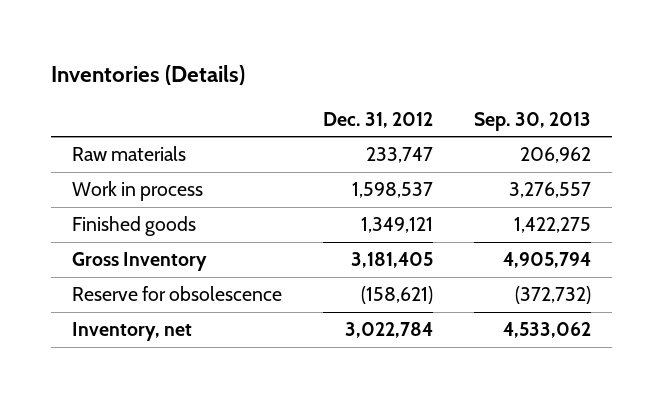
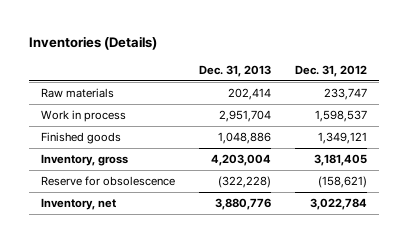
- | Dec. 31, 2012 | Sep. 30, 2013
+ | Dec. 31, 2013 | Dec. 31, 2012
- Gross Inventory | 3,181,405 | 4,905,794
+ Inventory, gross | 4,203,004 | 3,181,405

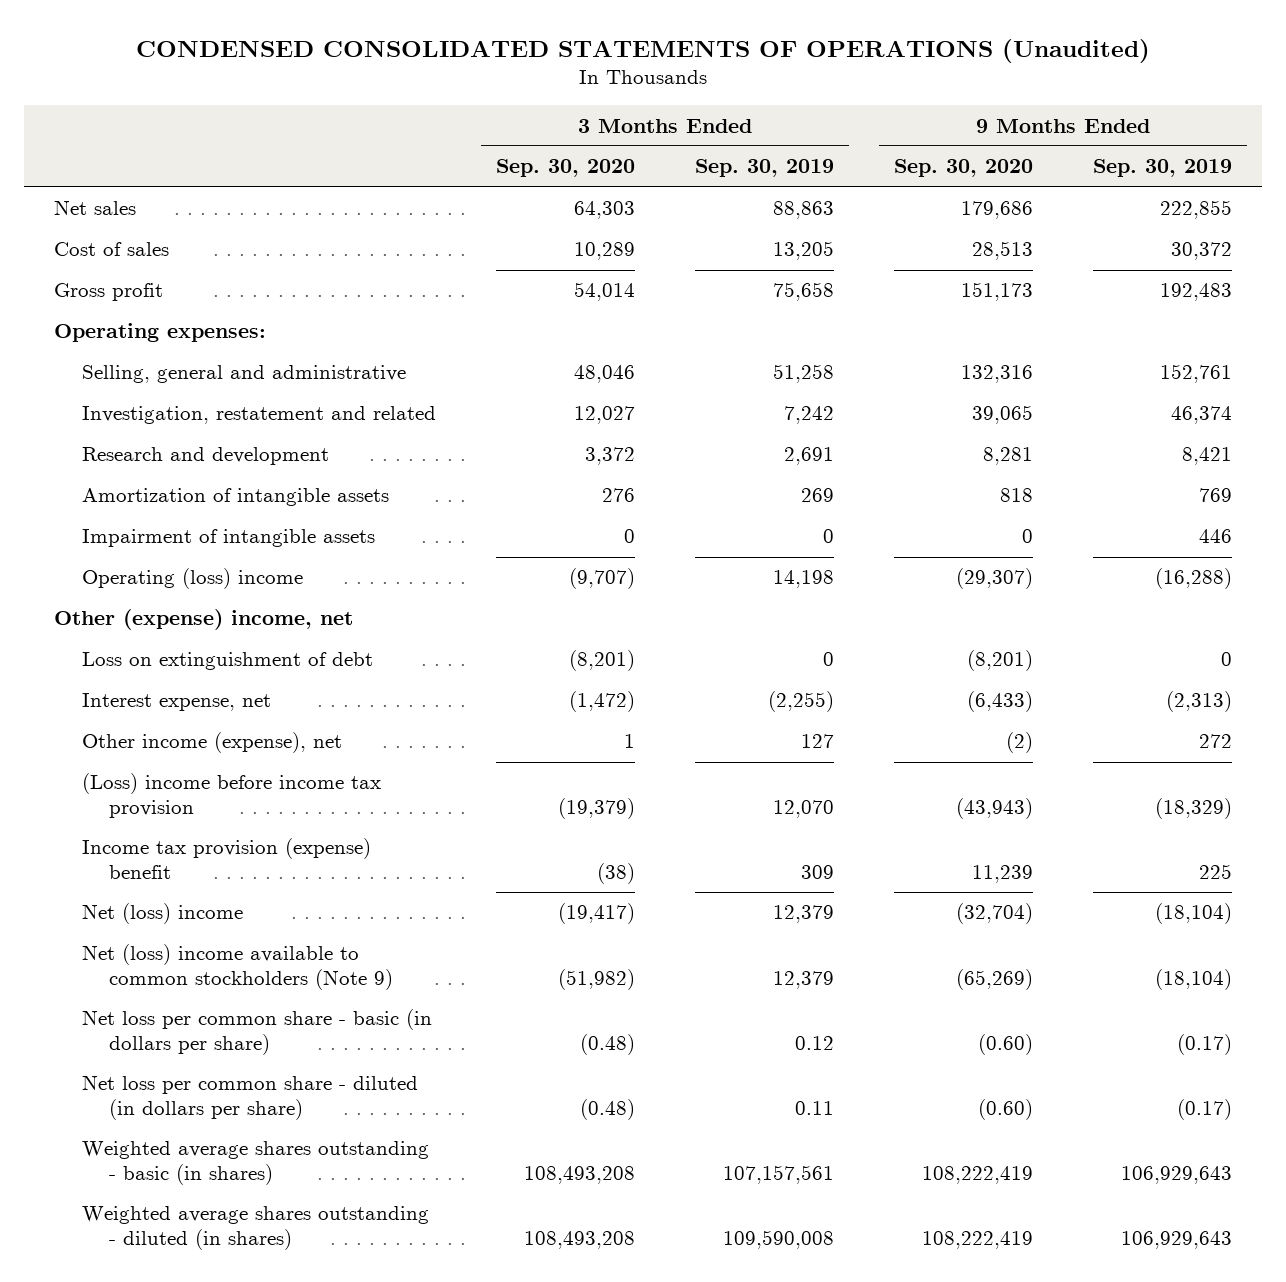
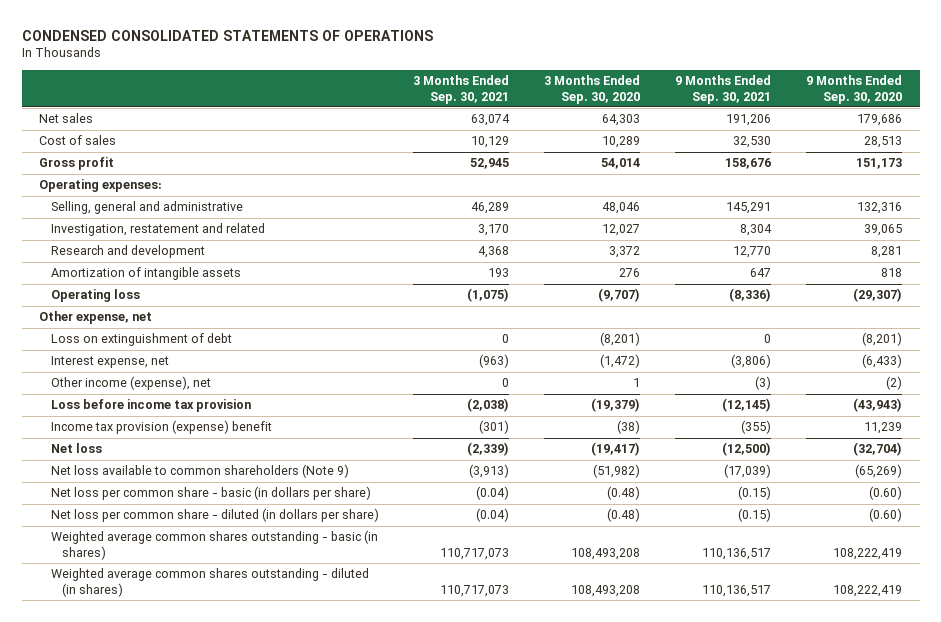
- CONDENSED CONSOLIDATED STATEMENTS OF OPERATIONS (Unaudited)
+ CONDENSED CONSOLIDATED STATEMENTS OF OPERATIONS
- | 3 Months Ended Sep. 30, 2020 | 3 Months Ended Sep. 30, 2019 | 9 Months Ended Sep. 30, 2020 | 9 Months Ended Sep. 30, 2019
+ | 3 Months Ended Sep. 30, 2021 | 3 Months Ended Sep. 30, 2020 | 9 Months Ended Sep. 30, 2021 | 9 Months Ended Sep. 30, 2020
- Impairment of intangible assets | 0 | 0 | 0 | 446
- Operating (loss) income | (9,707) | 14,198 | (29,307) | (16,288)
- Other (expense) income, net
+ Operating loss | (1,075) | (9,707) | (8,336) | (29,307)
+ Other expense, net
- (Loss) income before income tax provision | (19,379) | 12,070 | (43,943) | (18,329)
+ Loss before income tax provision | (2,038) | (19,379) | (12,145) | (43,943)
- Net (loss) income | (19,417) | 12,379 | (32,704) | (18,104)
- Net (loss) income available to common stockholders (Note 9) | (51,982) | 12,379 | (65,269) | (18,104)
+ Net loss | (2,339) | (19,417) | (12,500) | (32,704)
+ Net loss available to common shareholders (Note 9) | (3,913) | (51,982) | (17,039) | (65,269)
- Weighted average shares outstanding - basic (in shares) | 108,493,208 | 107,157,561 | 108,222,419 | 106,929,643
- Weighted average shares outstanding - diluted (in shares) | 108,493,208 | 109,590,008 | 108,222,419 | 106,929,643
+ Weighted average common shares outstanding - basic (in shares) | 110,717,073 | 108,493,208 | 110,136,517 | 108,222,419
+ Weighted average common shares outstanding - diluted (in shares) | 110,717,073 | 108,493,208 | 110,136,517 | 108,222,419

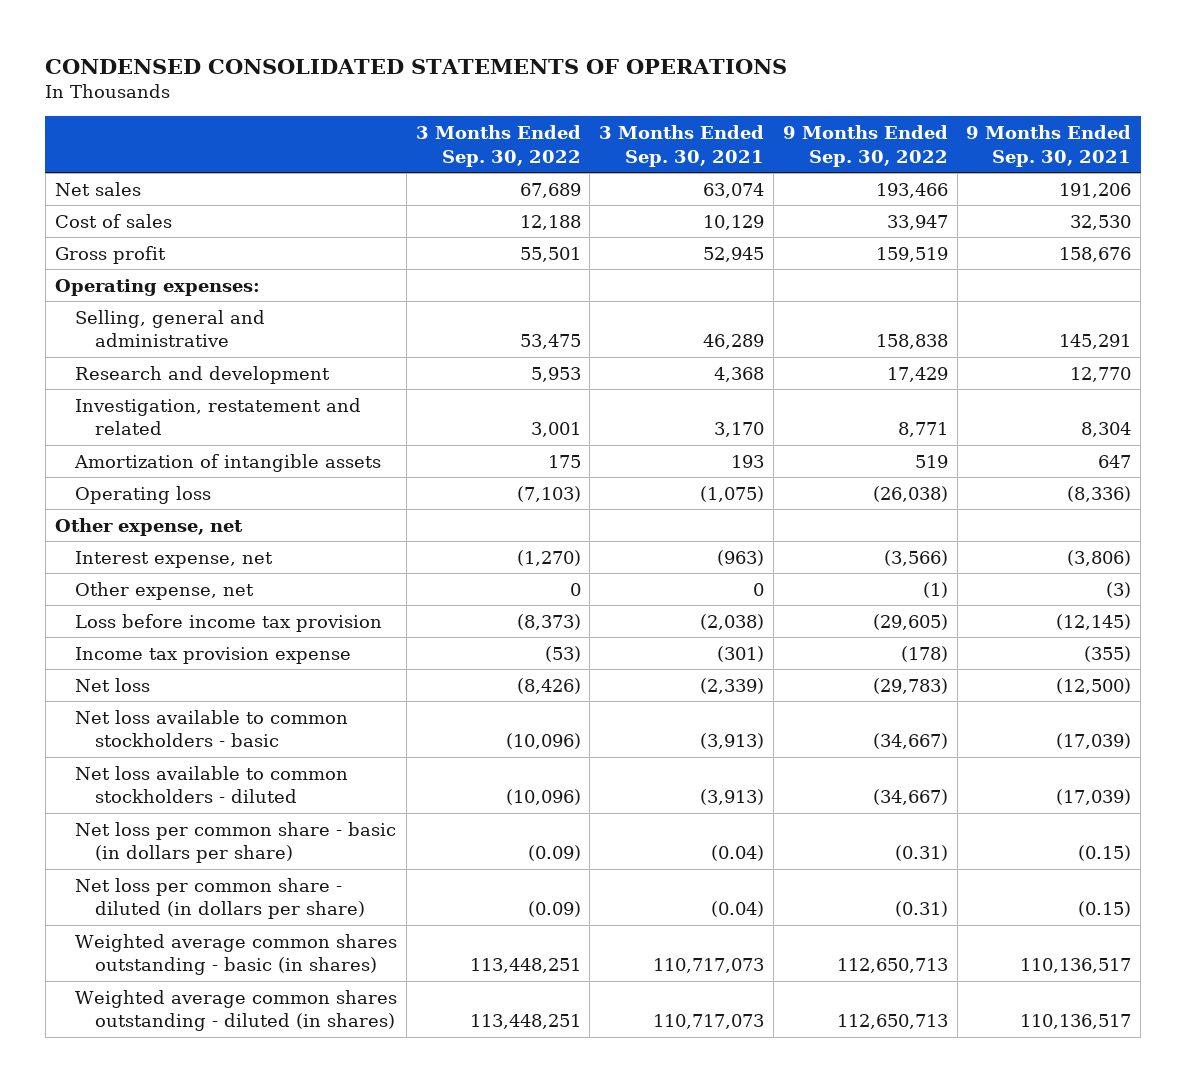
- | 3 Months Ended Sep. 30, 2021 | 3 Months Ended Sep. 30, 2020 | 9 Months Ended Sep. 30, 2021 | 9 Months Ended Sep. 30, 2020
+ | 3 Months Ended Sep. 30, 2022 | 3 Months Ended Sep. 30, 2021 | 9 Months Ended Sep. 30, 2022 | 9 Months Ended Sep. 30, 2021
moved down: Investigation, restatement and related | 3,001 | 3,170 | 8,771 | 8,304
- Loss on extinguishment of debt | 0 | (8,201) | 0 | (8,201)
- Other income (expense), net | 0 | 1 | (3) | (2)
+ Other expense, net | 0 | 0 | (1) | (3)
- Income tax provision (expense) benefit | (301) | (38) | (355) | 11,239
+ Income tax provision expense | (53) | (301) | (178) | (355)
- Net loss available to common shareholders (Note 9) | (3,913) | (51,982) | (17,039) | (65,269)
+ Net loss available to common stockholders - basic | (10,096) | (3,913) | (34,667) | (17,039)
+ Net loss available to common stockholders - diluted | (10,096) | (3,913) | (34,667) | (17,039)

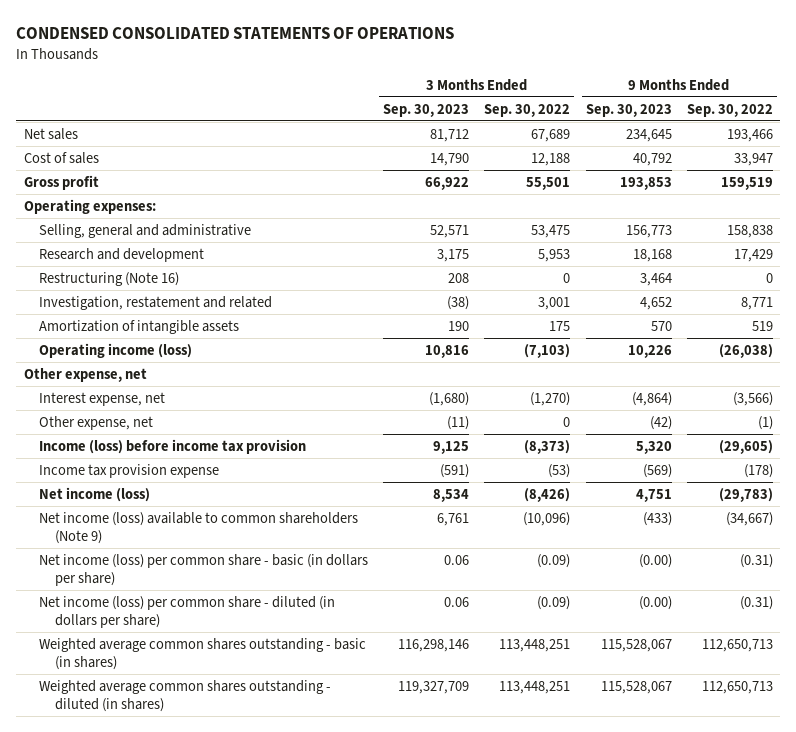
- | 3 Months Ended Sep. 30, 2022 | 3 Months Ended Sep. 30, 2021 | 9 Months Ended Sep. 30, 2022 | 9 Months Ended Sep. 30, 2021
+ | 3 Months Ended Sep. 30, 2023 | 3 Months Ended Sep. 30, 2022 | 9 Months Ended Sep. 30, 2023 | 9 Months Ended Sep. 30, 2022
+ Restructuring (Note 16) | 208 | 0 | 3,464 | 0
- Operating loss | (7,103) | (1,075) | (26,038) | (8,336)
+ Operating income (loss) | 10,816 | (7,103) | 10,226 | (26,038)
- Loss before income tax provision | (8,373) | (2,038) | (29,605) | (12,145)
+ Income (loss) before income tax provision | 9,125 | (8,373) | 5,320 | (29,605)
- Net loss | (8,426) | (2,339) | (29,783) | (12,500)
- Net loss available to common stockholders - basic | (10,096) | (3,913) | (34,667) | (17,039)
- Net loss available to common stockholders - diluted | (10,096) | (3,913) | (34,667) | (17,039)
- Net loss per common share - basic (in dollars per share) | (0.09) | (0.04) | (0.31) | (0.15)
- Net loss per common share - diluted (in dollars per share) | (0.09) | (0.04) | (0.31) | (0.15)
+ Net income (loss) | 8,534 | (8,426) | 4,751 | (29,783)
+ Net income (loss) available to common shareholders (Note 9) | 6,761 | (10,096) | (433) | (34,667)
+ Net income (loss) per common share - basic (in dollars per share) | 0.06 | (0.09) | (0.00) | (0.31)
+ Net income (loss) per common share - diluted (in dollars per share) | 0.06 | (0.09) | (0.00) | (0.31)

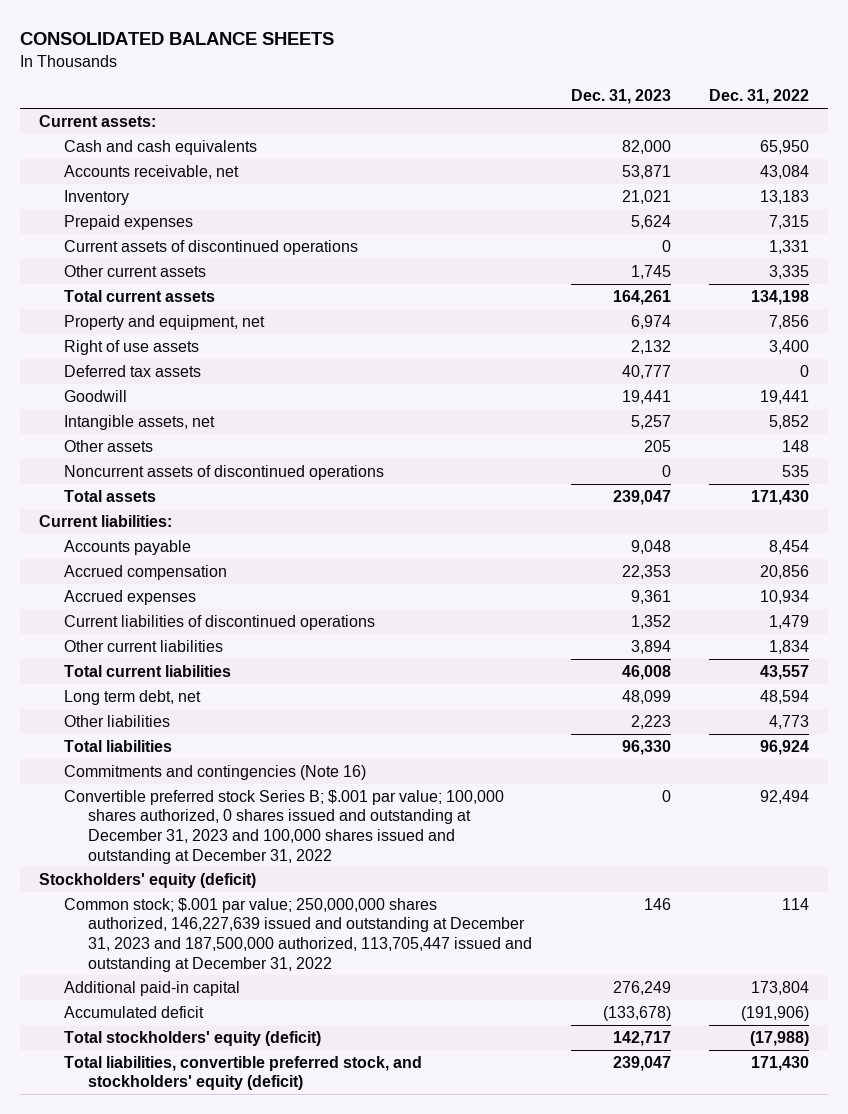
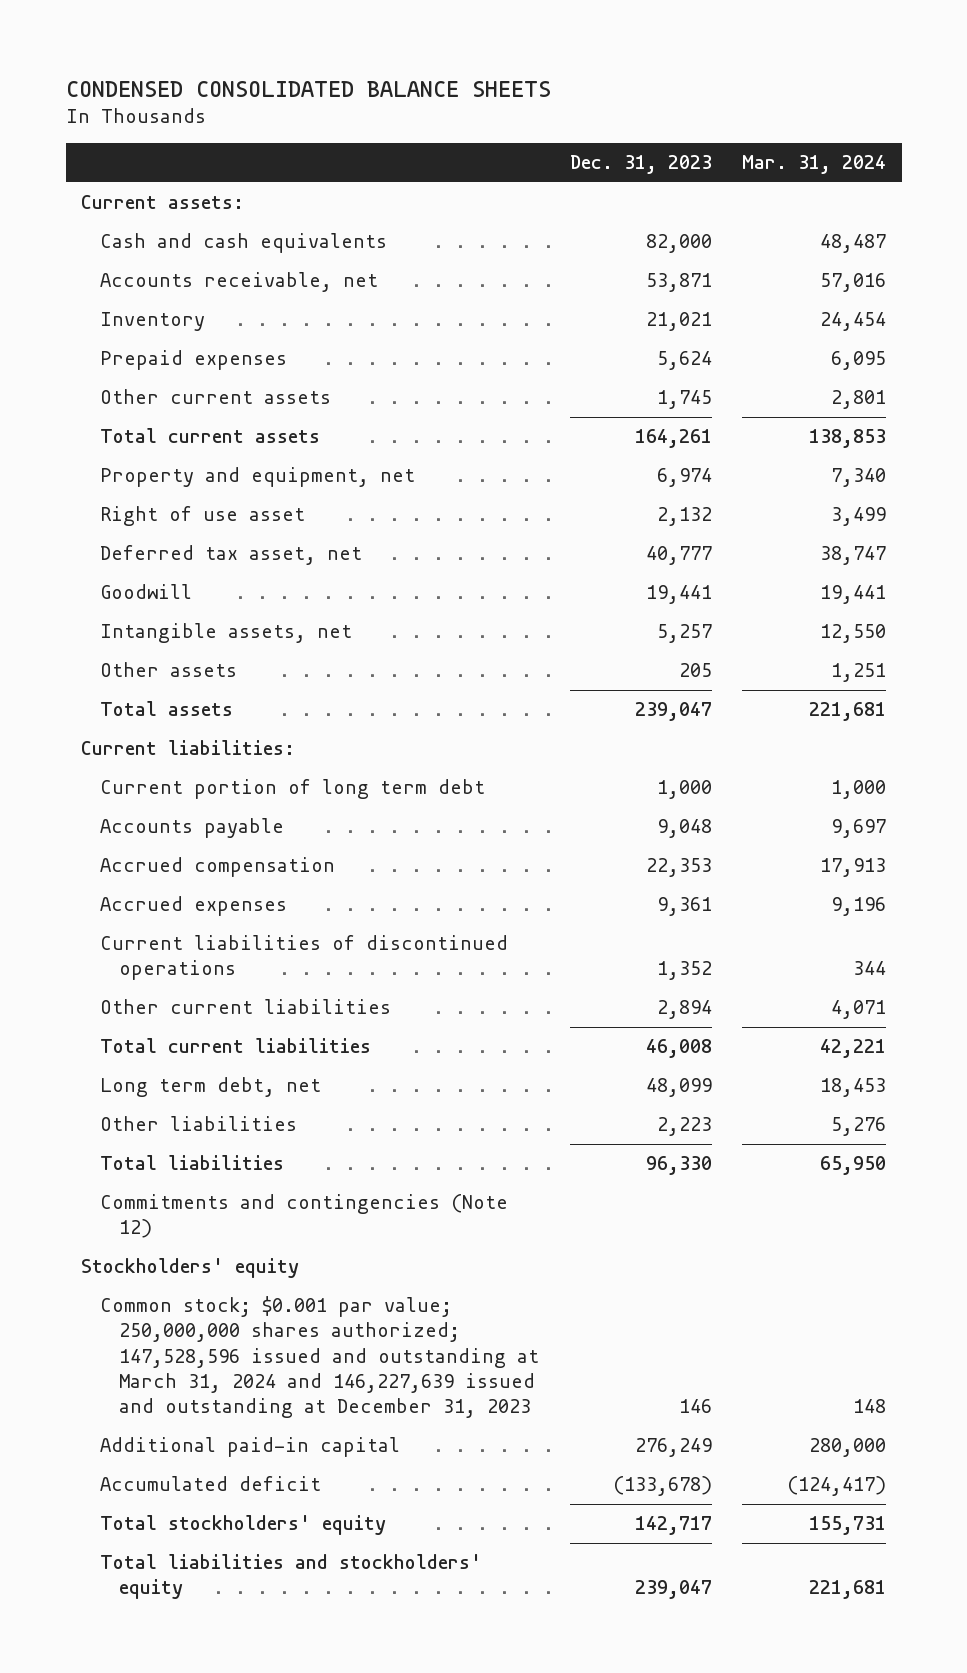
- CONSOLIDATED BALANCE SHEETS
+ CONDENSED CONSOLIDATED BALANCE SHEETS
- | Dec. 31, 2023 | Dec. 31, 2022
+ | Dec. 31, 2023 | Mar. 31, 2024
- Current assets of discontinued operations | 0 | 1,331
- Right of use assets | 2,132 | 3,400
- Deferred tax assets | 40,777 | 0
+ Right of use asset | 2,132 | 3,499
+ Deferred tax asset, net | 40,777 | 38,747
- Noncurrent assets of discontinued operations | 0 | 535
+ Current portion of long term debt | 1,000 | 1,000
- Other current liabilities | 3,894 | 1,834
+ Other current liabilities | 2,894 | 4,071
- Commitments and contingencies (Note 16)
- Convertible preferred stock Series B; $.001 par value; 100,000 shares authorized, 0 shares issued and outstanding at December 31, 2023 and 100,000 shares issued and outstanding at December 31, 2022 | 0 | 92,494
- Stockholders' equity (deficit)
- Common stock; $.001 par value; 250,000,000 shares authorized, 146,227,639 issued and outstanding at December 31, 2023 and 187,500,000 authorized, 113,705,447 issued and outstanding at December 31, 2022 | 146 | 114
+ Commitments and contingencies (Note 12)
+ Stockholders' equity
+ Common stock; $0.001 par value; 250,000,000 shares authorized; 147,528,596 issued and outstanding at March 31, 2024 and 146,227,639 issued and outstanding at December 31, 2023 | 146 | 148
- Total stockholders' equity (deficit) | 142,717 | (17,988)
- Total liabilities, convertible preferred stock, and stockholders' equity (deficit) | 239,047 | 171,430
+ Total stockholders' equity | 142,717 | 155,731
+ Total liabilities and stockholders' equity | 239,047 | 221,681

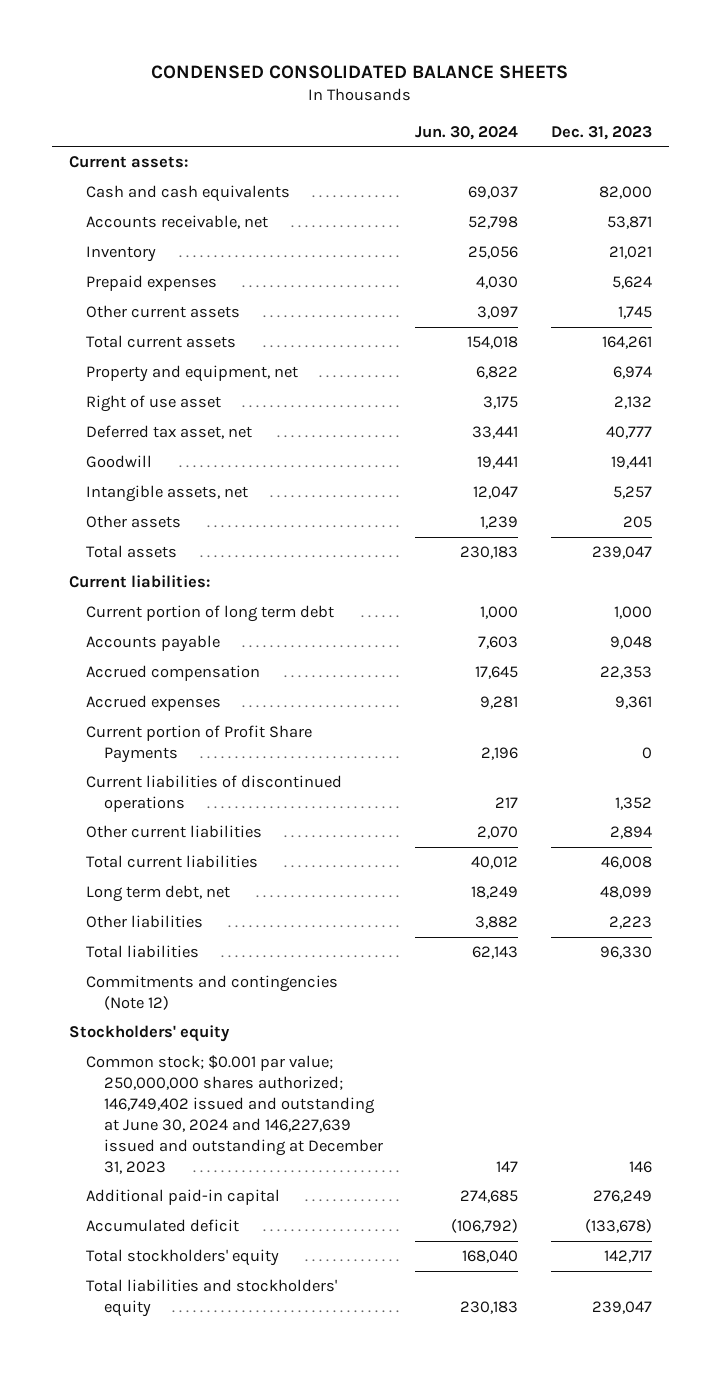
- | Dec. 31, 2023 | Mar. 31, 2024
+ | Jun. 30, 2024 | Dec. 31, 2023
+ Current portion of Profit Share Payments | 2,196 | 0
- Common stock; $0.001 par value; 250,000,000 shares authorized; 147,528,596 issued and outstanding at March 31, 2024 and 146,227,639 issued and outstanding at December 31, 2023 | 146 | 148
+ Common stock; $0.001 par value; 250,000,000 shares authorized; 146,749,402 issued and outstanding at June 30, 2024 and 146,227,639 issued and outstanding at December 31, 2023 | 147 | 146

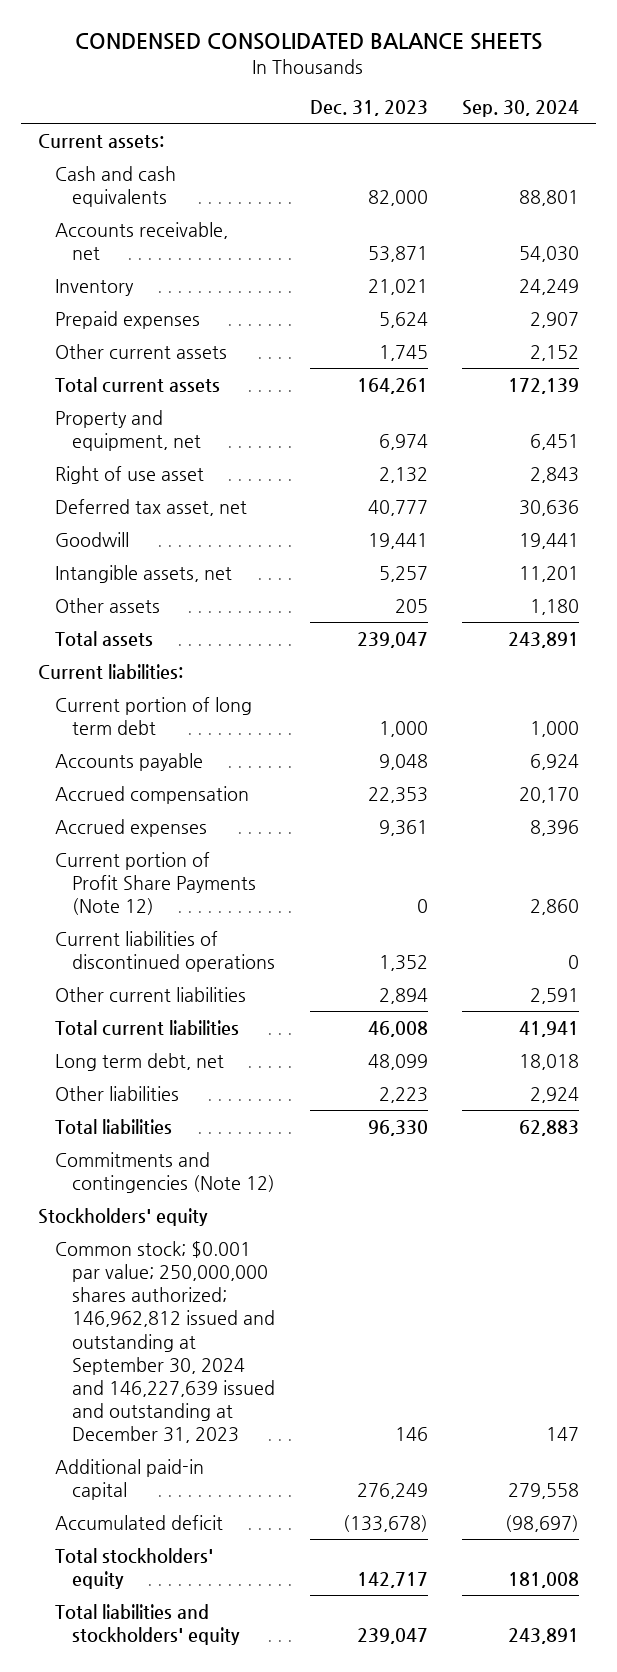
- | Jun. 30, 2024 | Dec. 31, 2023
+ | Dec. 31, 2023 | Sep. 30, 2024
- Current portion of Profit Share Payments | 2,196 | 0
+ Current portion of Profit Share Payments (Note 12) | 0 | 2,860
- Common stock; $0.001 par value; 250,000,000 shares authorized; 146,749,402 issued and outstanding at June 30, 2024 and 146,227,639 issued and outstanding at December 31, 2023 | 147 | 146
+ Common stock; $0.001 par value; 250,000,000 shares authorized; 146,962,812 issued and outstanding at September 30, 2024 and 146,227,639 issued and outstanding at December 31, 2023 | 146 | 147

